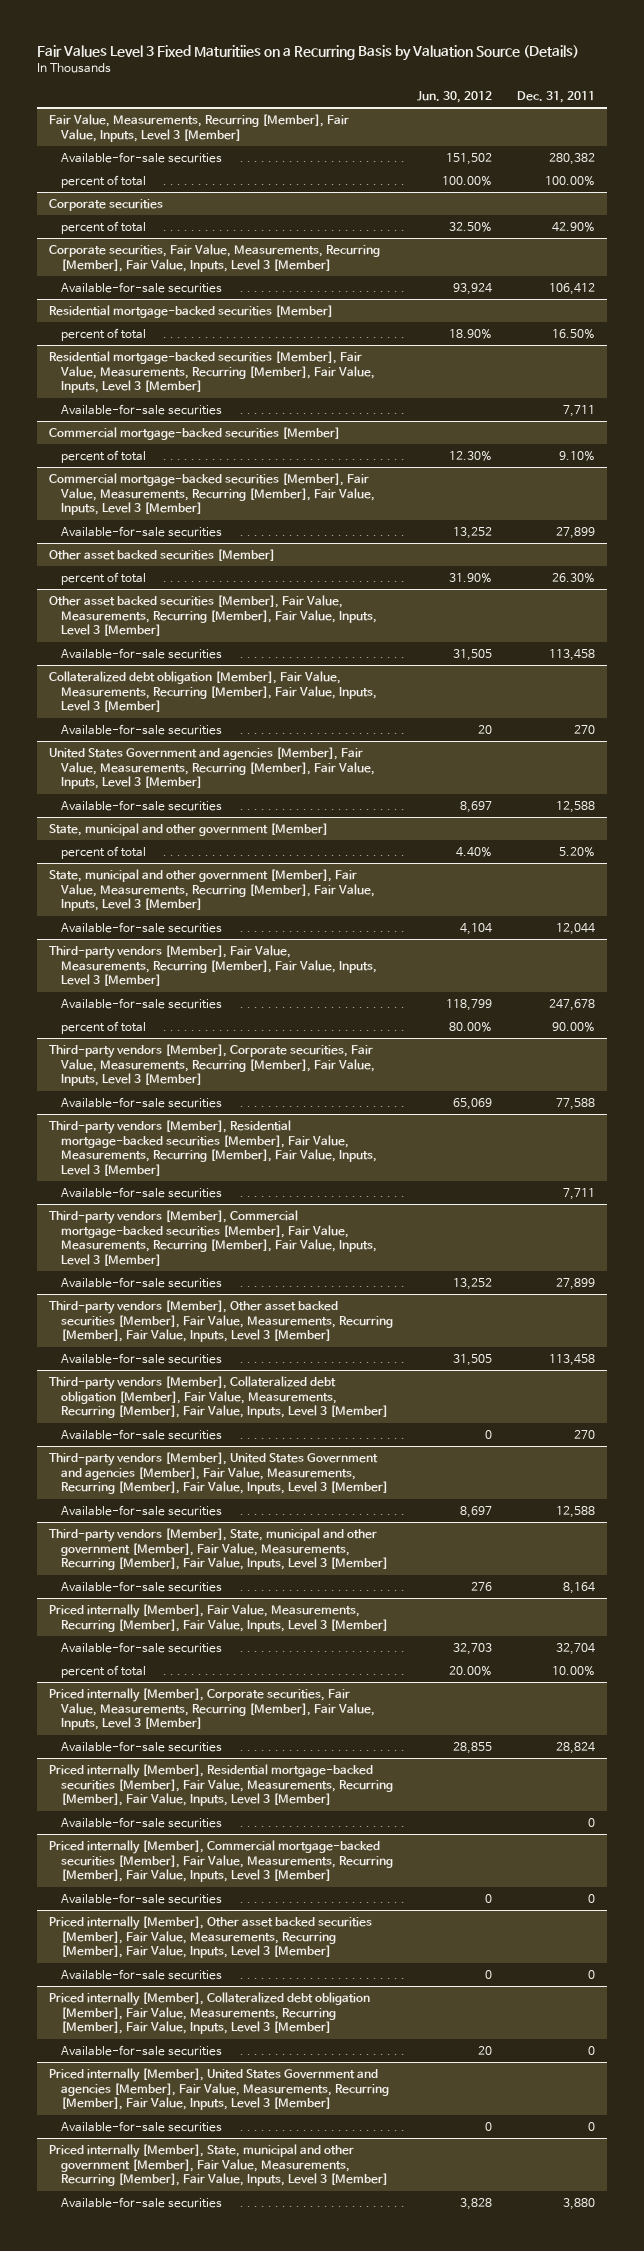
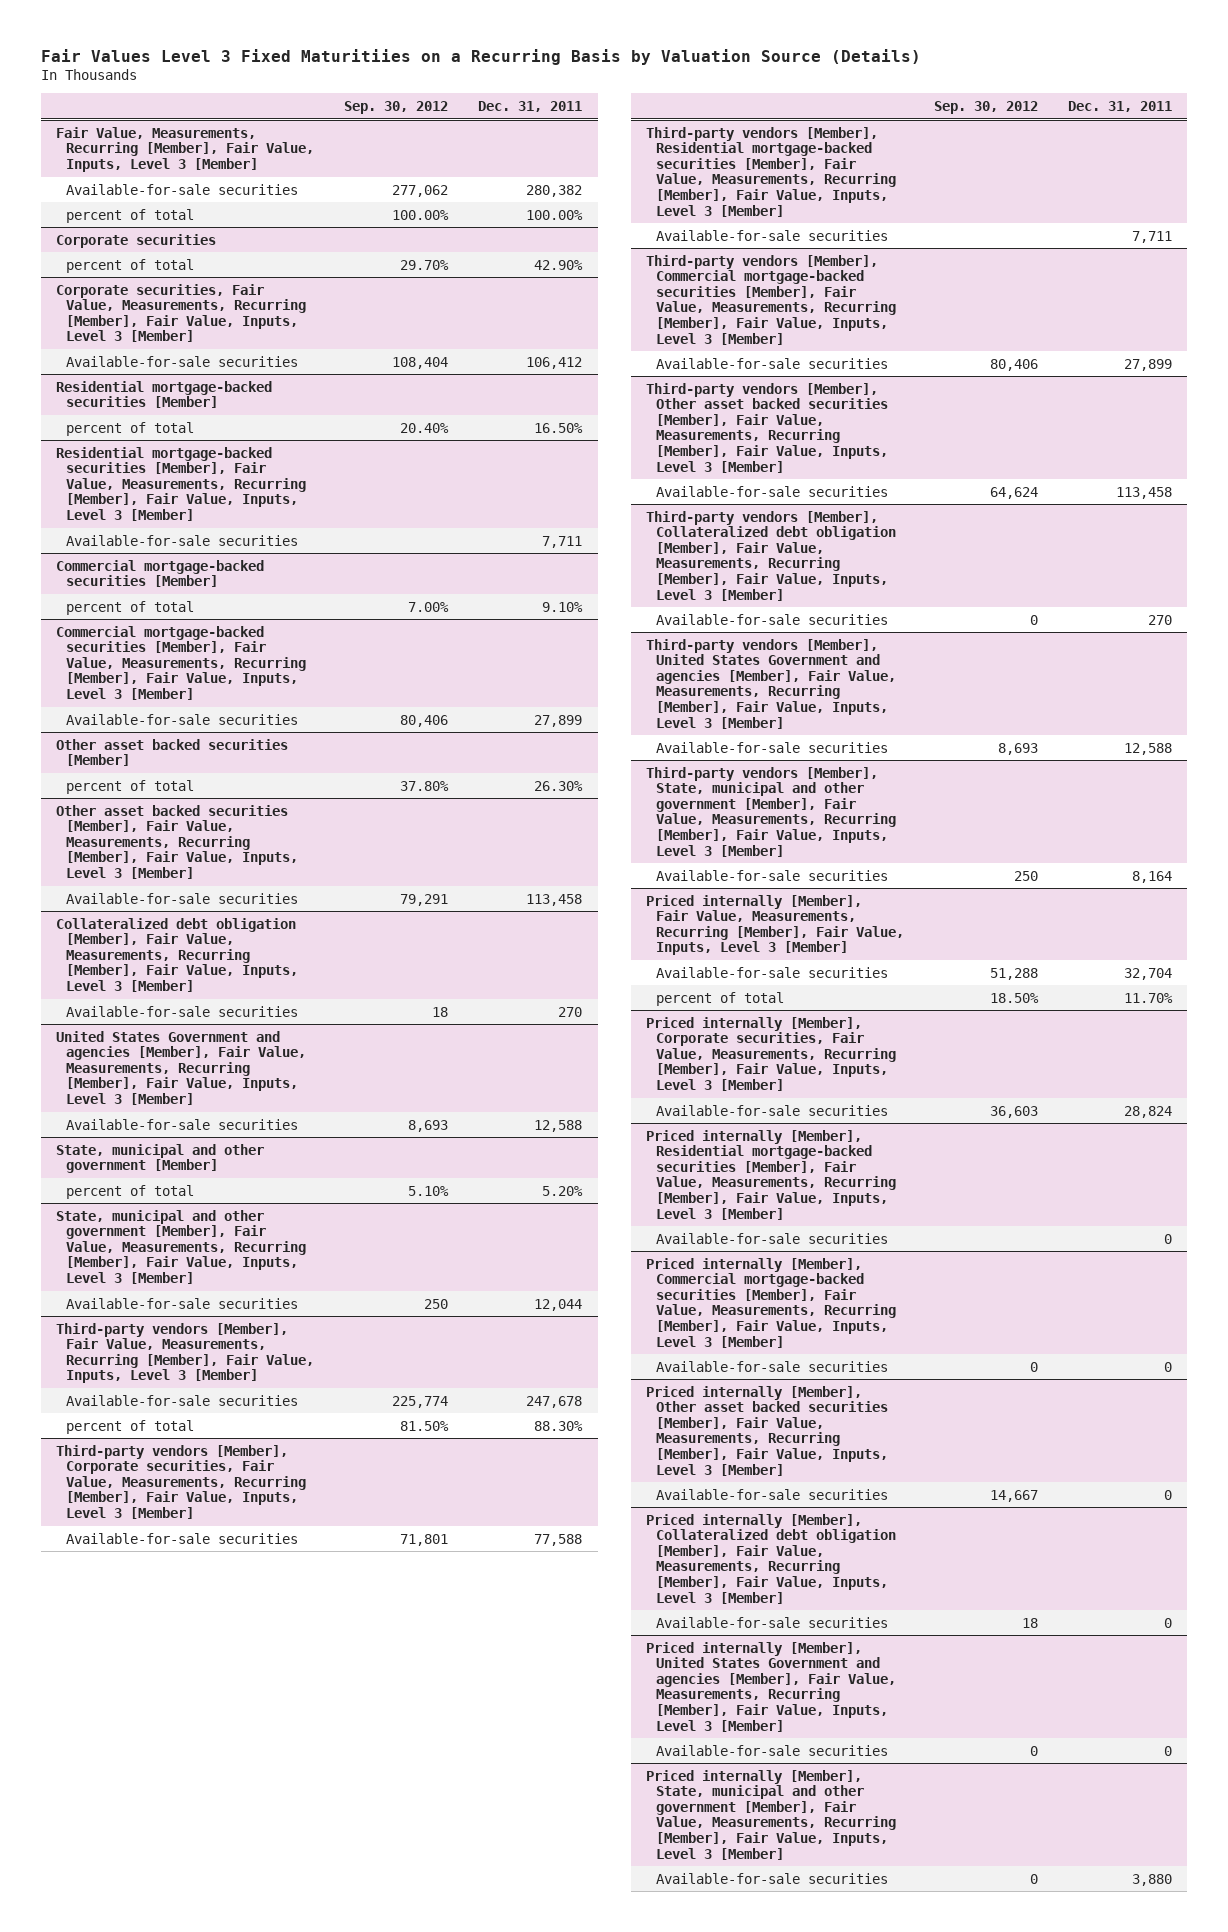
- | Jun. 30, 2012 | Dec. 31, 2011
+ | Sep. 30, 2012 | Dec. 31, 2011
@ Third-party vendors [Member], Fair Value, Measurements, Recurring [Member], Fair Value, Inputs, Level 3 [Member]
- percent of total | 80.00% | 90.00%
+ percent of total | 81.50% | 88.30%
@ Priced internally [Member], Fair Value, Measurements, Recurring [Member], Fair Value, Inputs, Level 3 [Member]
- percent of total | 20.00% | 10.00%
+ percent of total | 18.50% | 11.70%

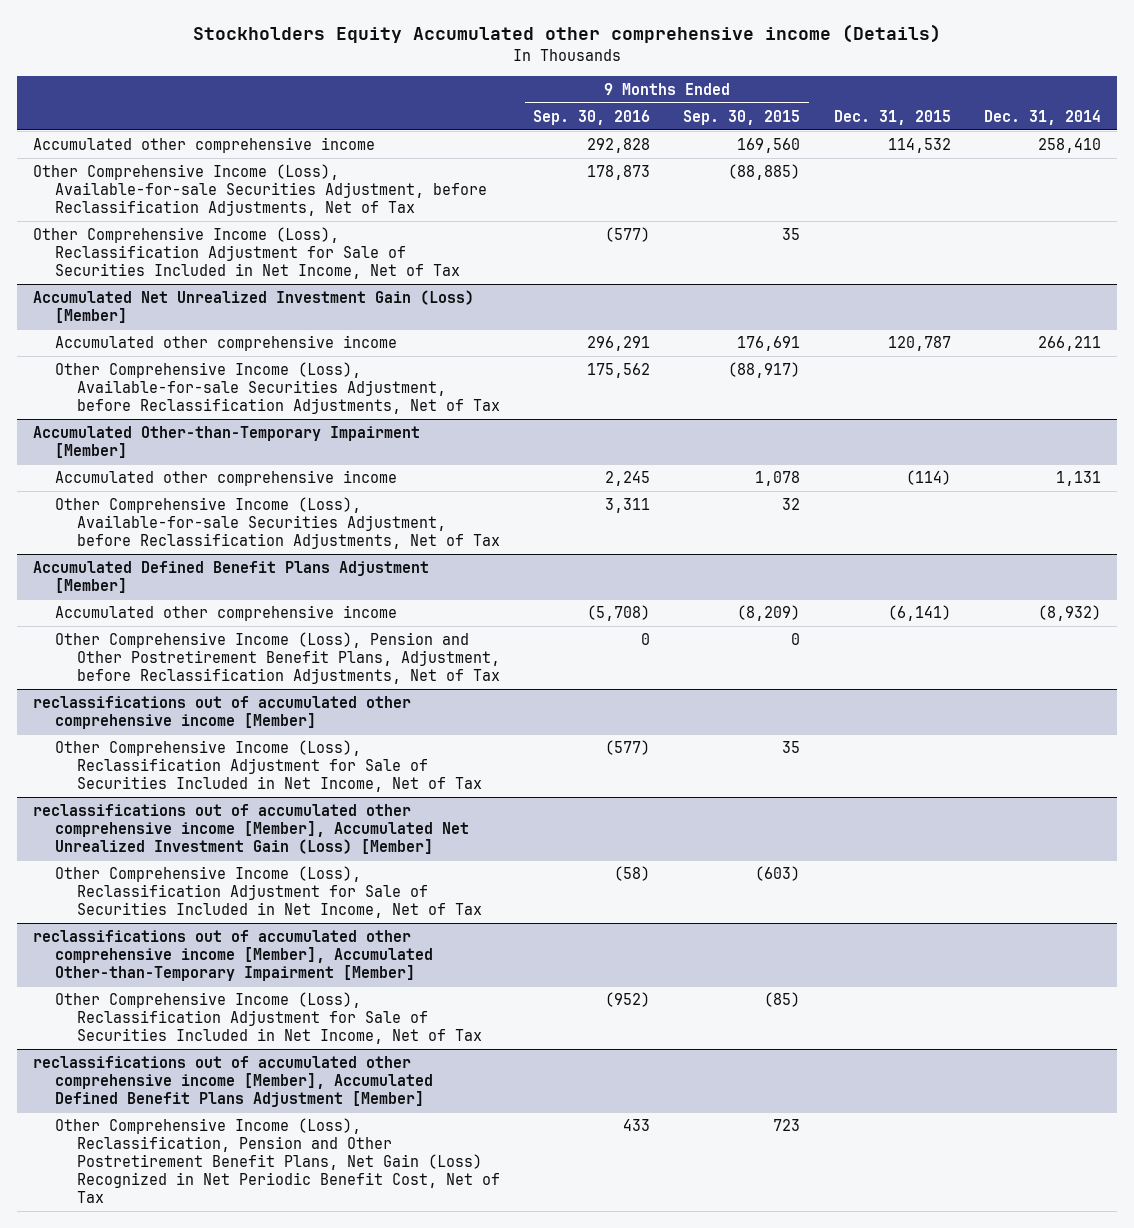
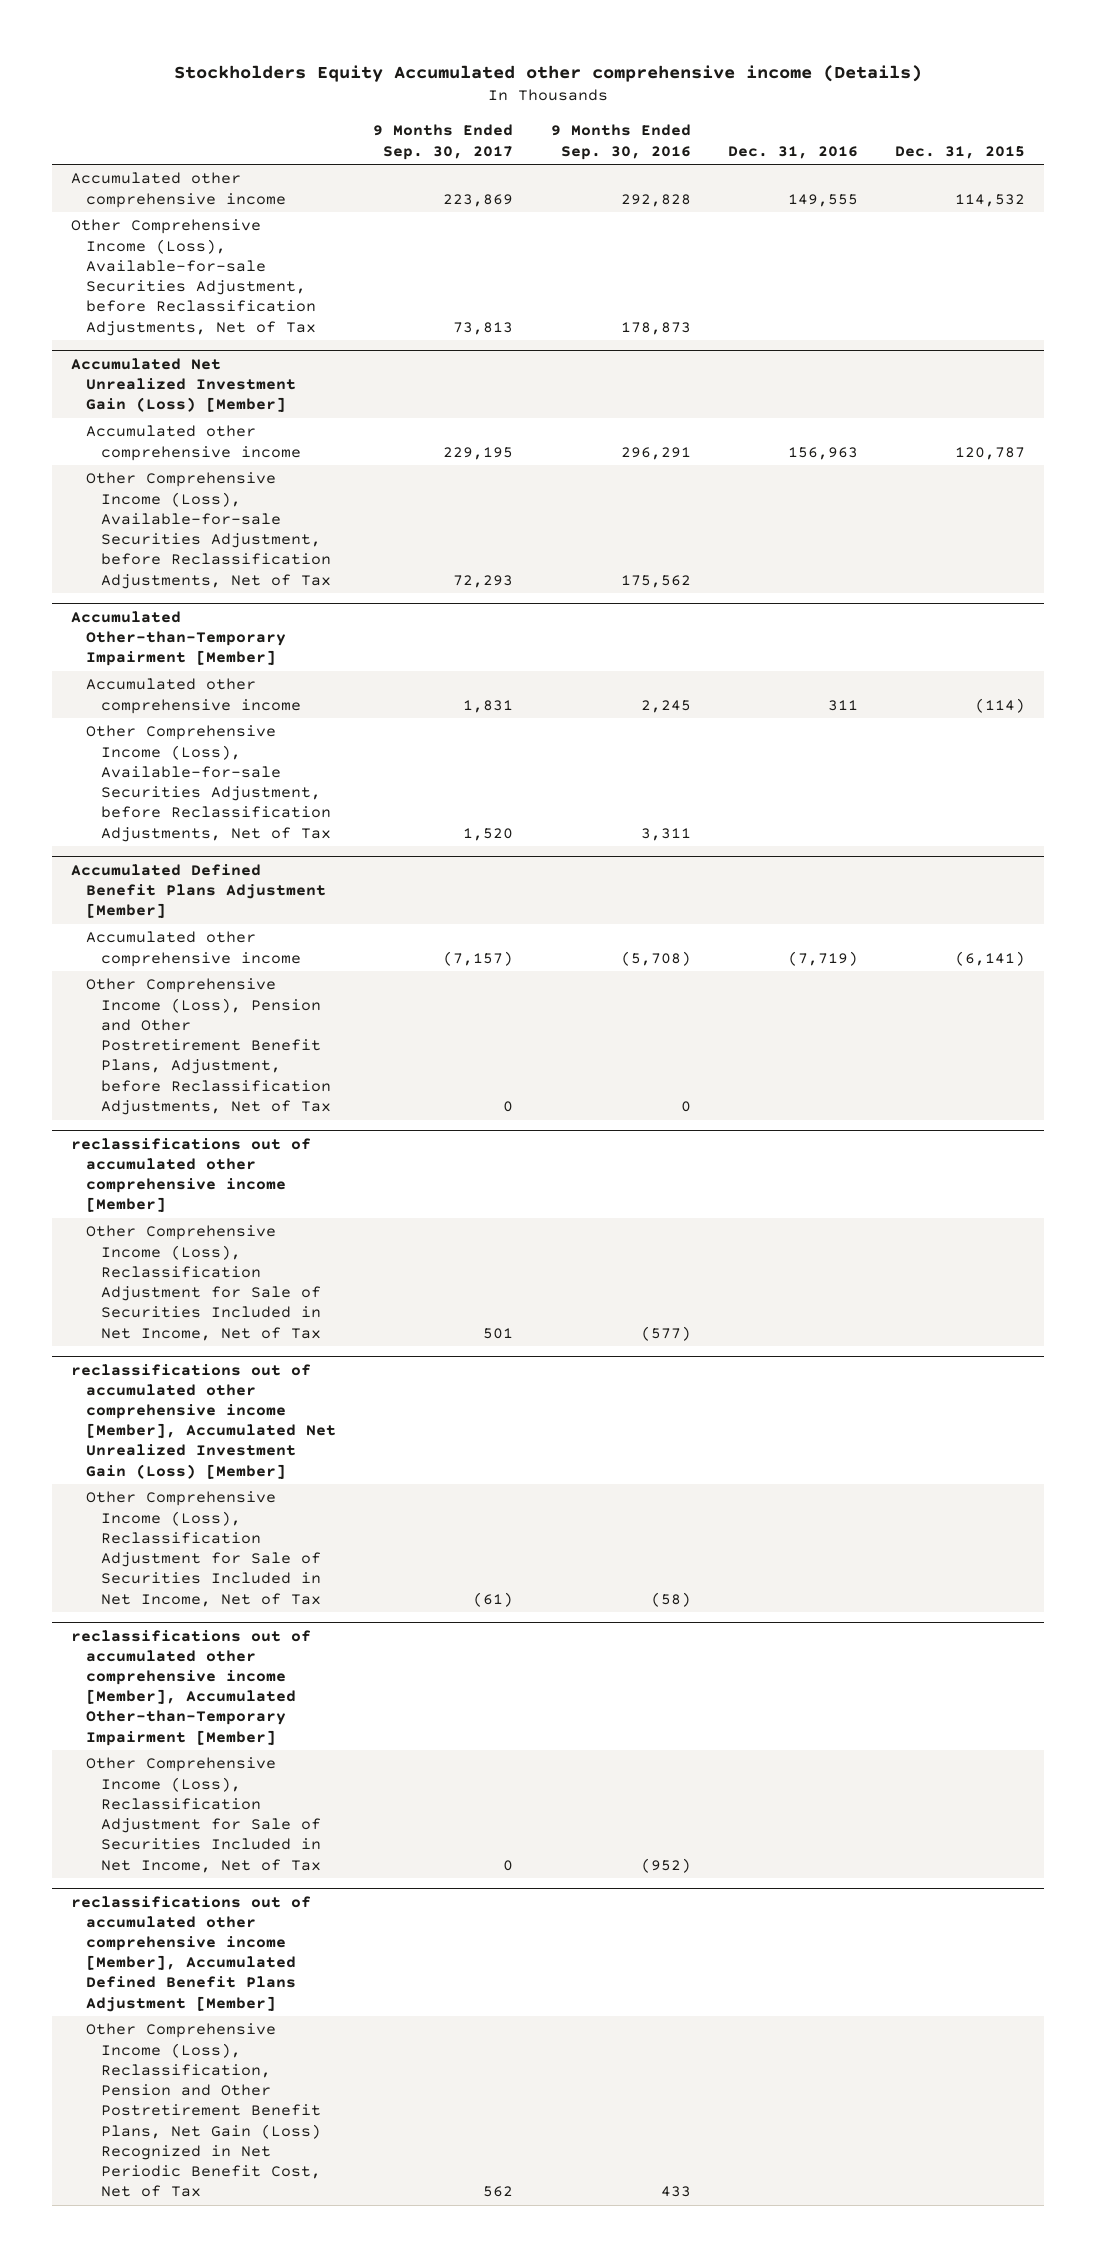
- | 9 Months Ended Sep. 30, 2016 | 9 Months Ended Sep. 30, 2015 | Dec. 31, 2015 | Dec. 31, 2014
+ | 9 Months Ended Sep. 30, 2017 | 9 Months Ended Sep. 30, 2016 | Dec. 31, 2016 | Dec. 31, 2015
- Other Comprehensive Income (Loss), Reclassification Adjustment for Sale of Securities Included in Net Income, Net of Tax | (577) | 35 | |

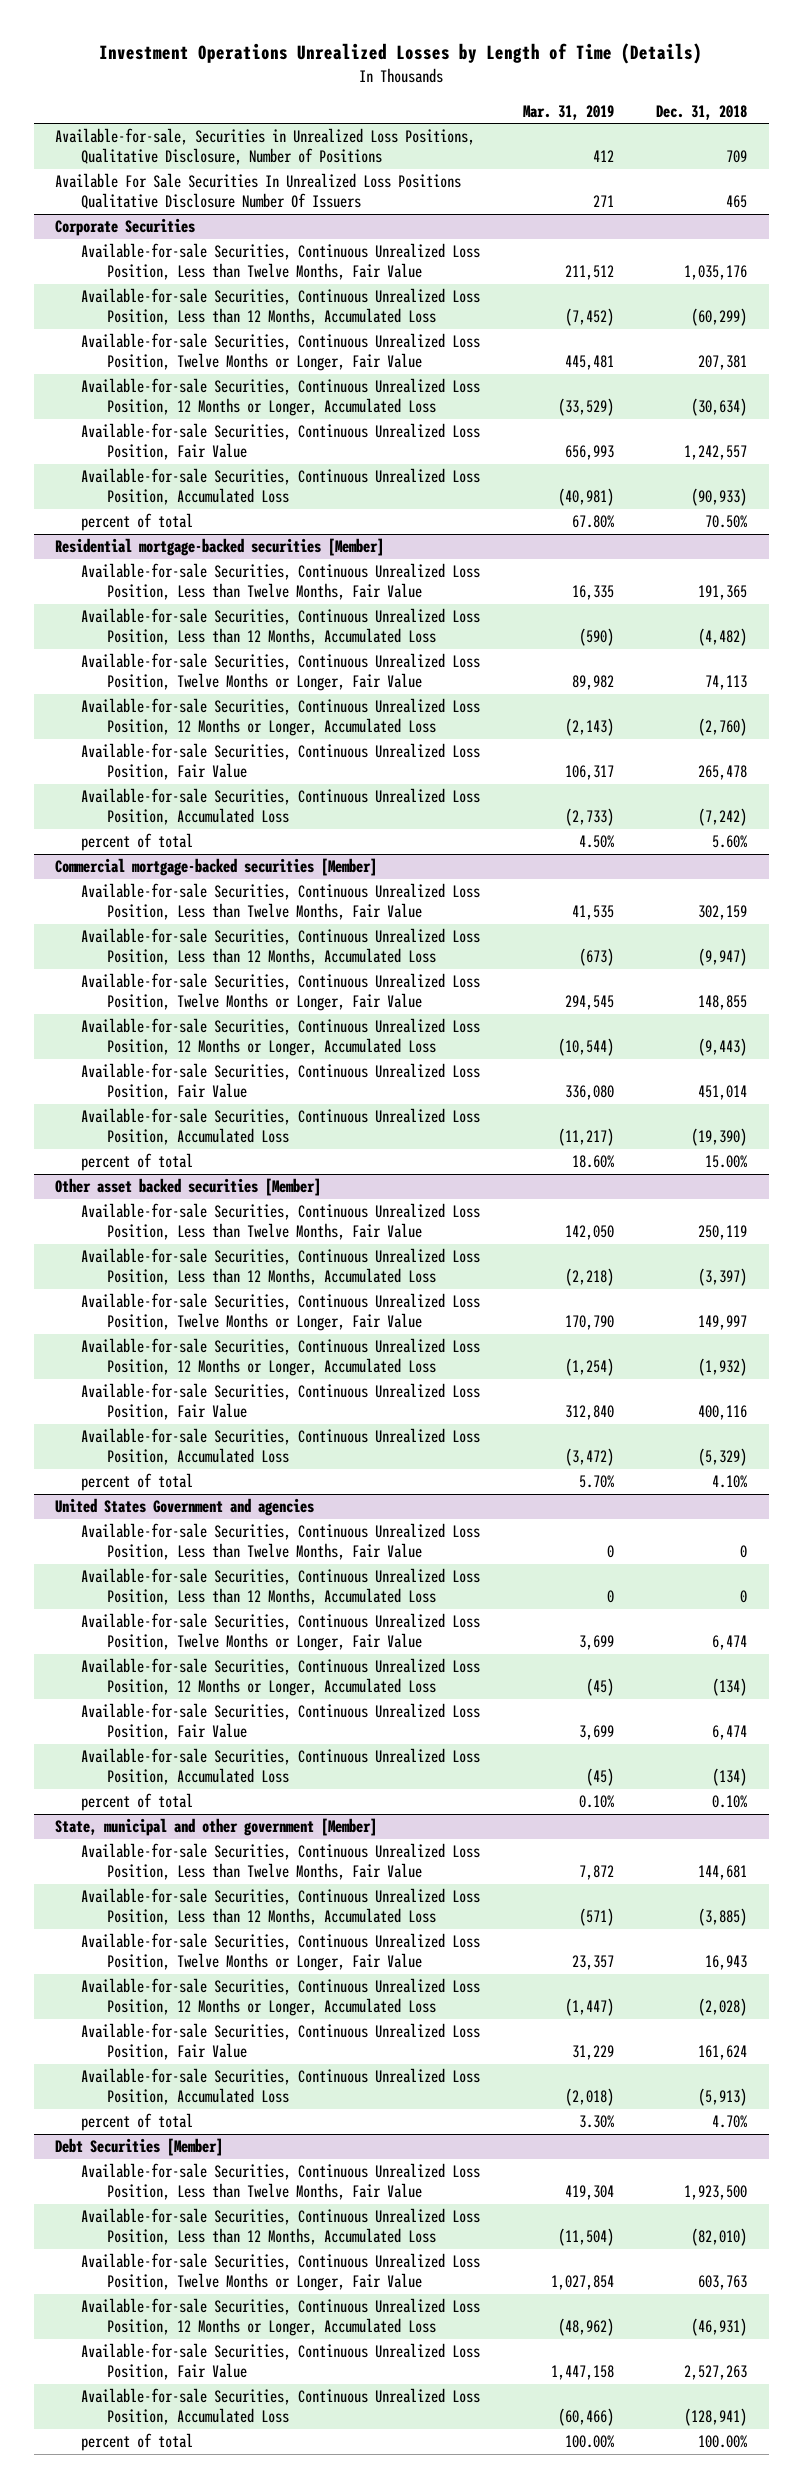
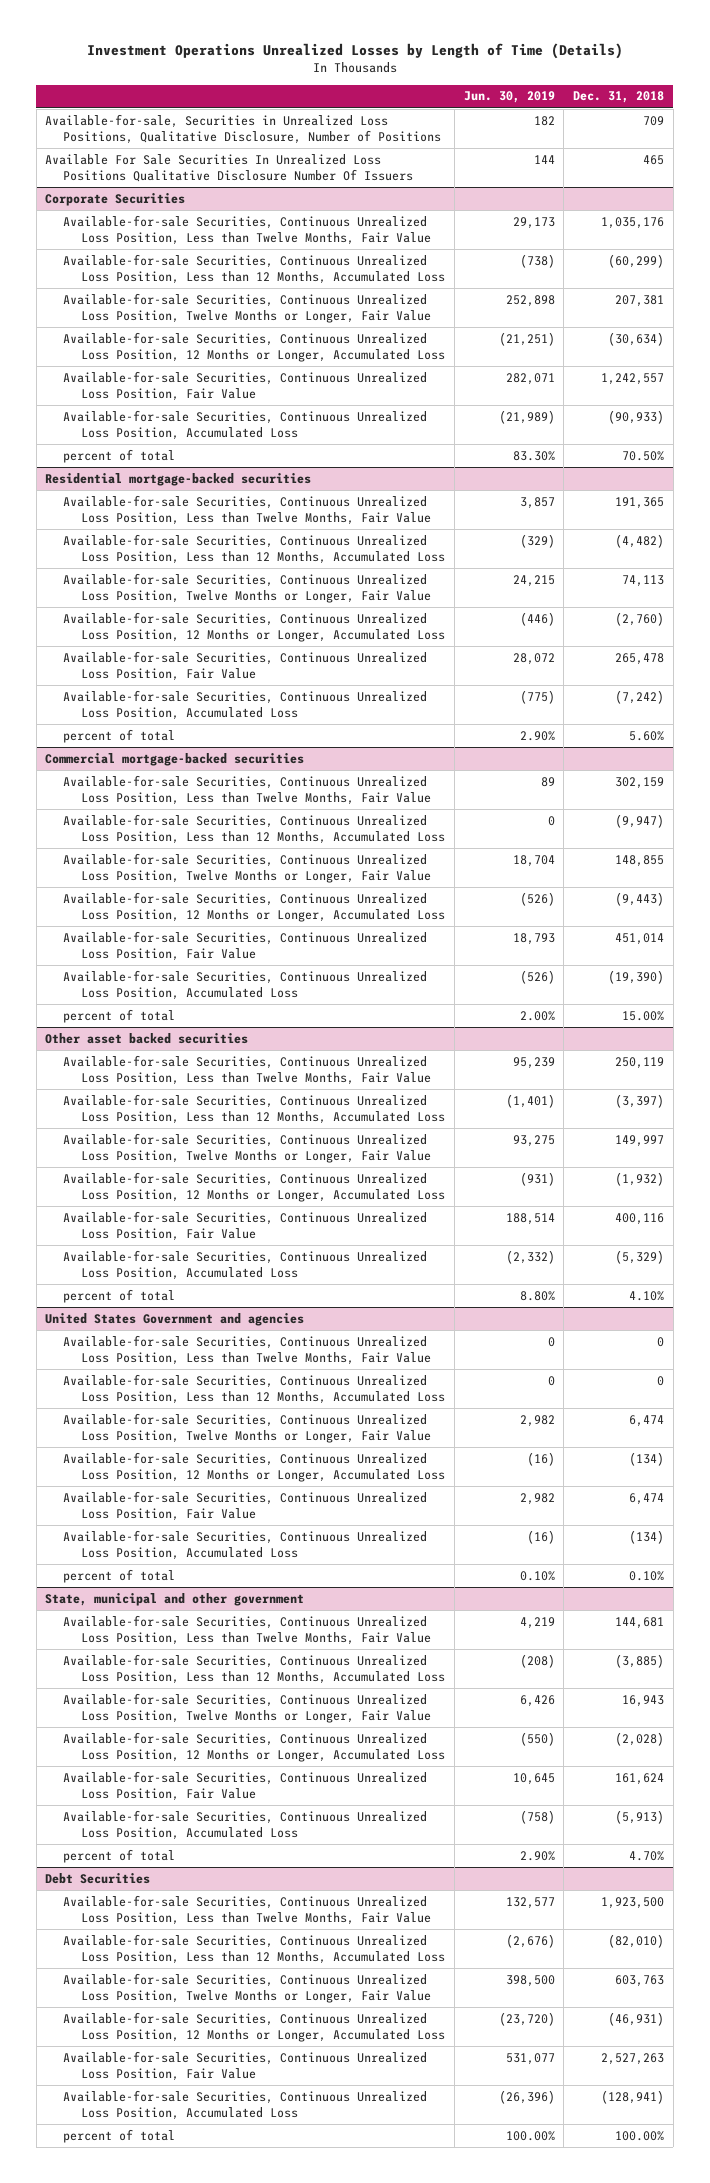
- | Mar. 31, 2019 | Dec. 31, 2018
+ | Jun. 30, 2019 | Dec. 31, 2018
- Residential mortgage-backed securities [Member]
+ Residential mortgage-backed securities
- Commercial mortgage-backed securities [Member]
+ Commercial mortgage-backed securities
- Other asset backed securities [Member]
+ Other asset backed securities
- State, municipal and other government [Member]
+ State, municipal and other government
- Debt Securities [Member]
+ Debt Securities

